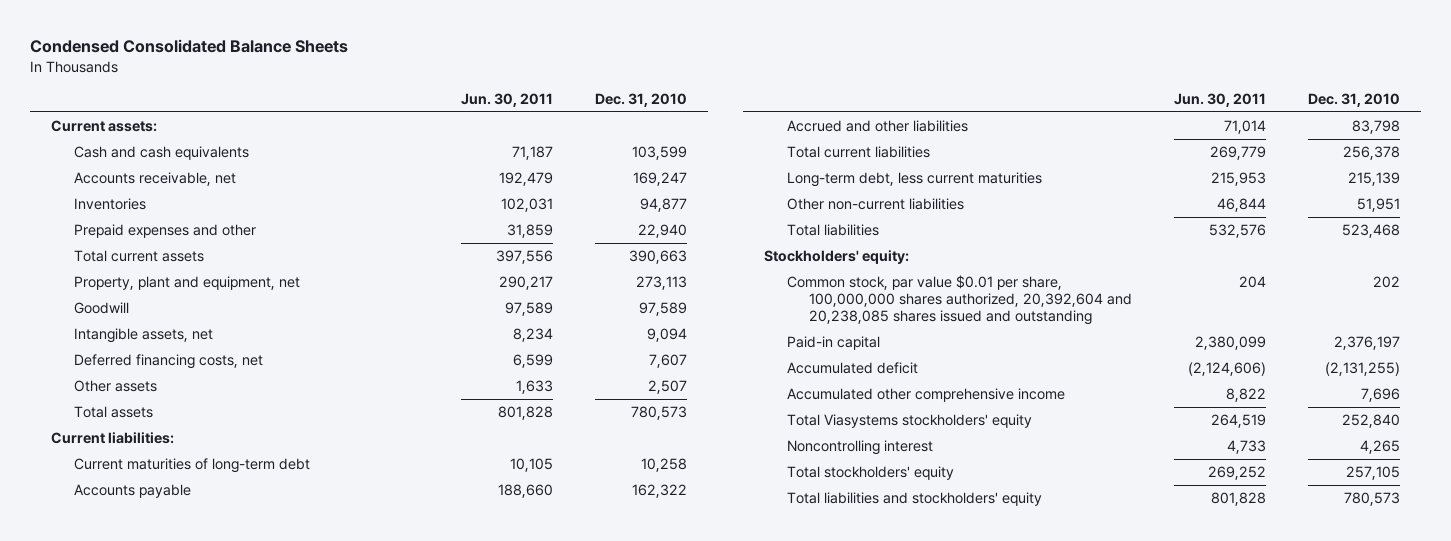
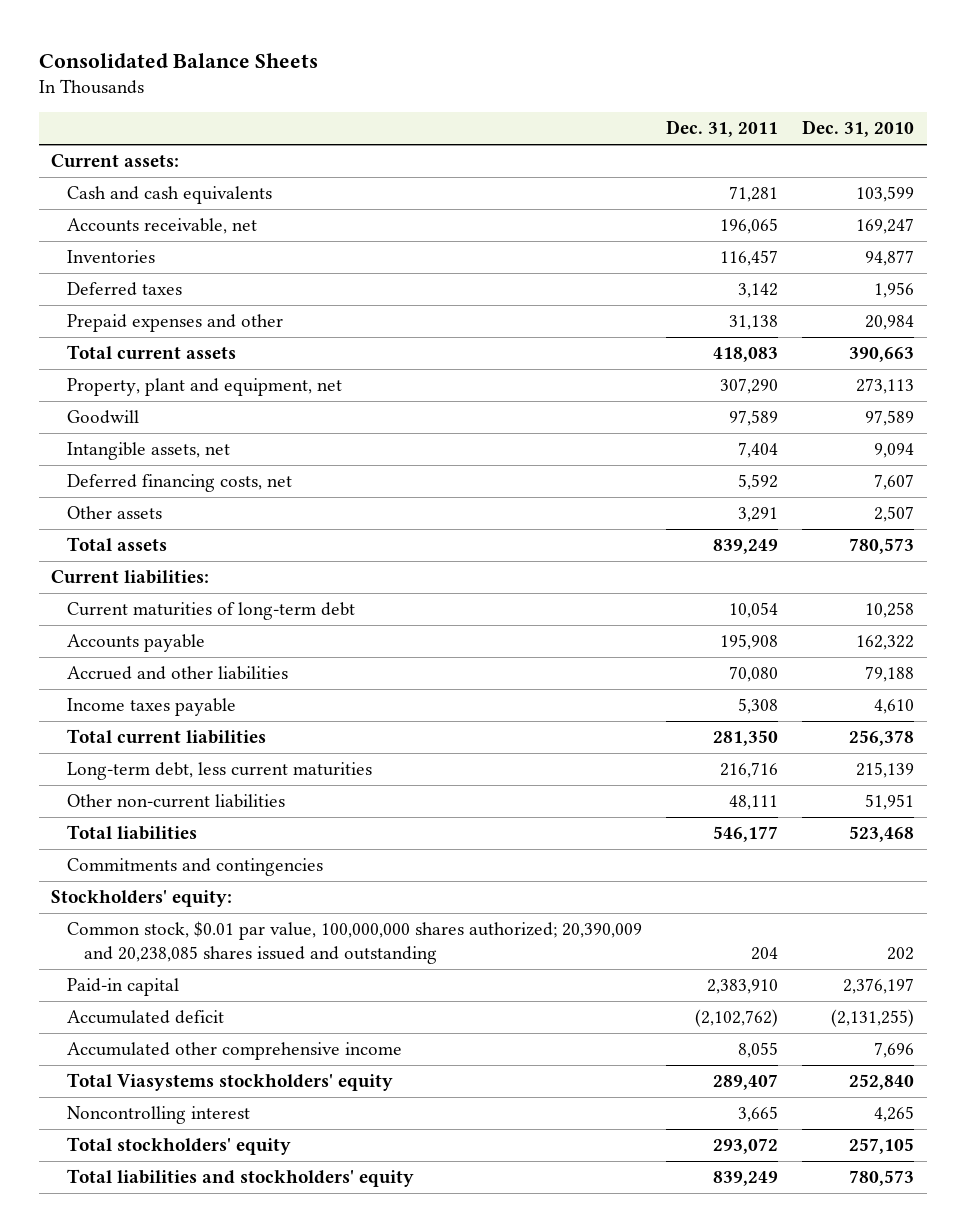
- Condensed Consolidated Balance Sheets
+ Consolidated Balance Sheets
- | Jun. 30, 2011 | Dec. 31, 2010
+ | Dec. 31, 2011 | Dec. 31, 2010
- Prepaid expenses and other | 31,859 | 22,940
+ Deferred taxes | 3,142 | 1,956
+ Prepaid expenses and other | 31,138 | 20,984
- Accrued and other liabilities | 71,014 | 83,798
+ Accrued and other liabilities | 70,080 | 79,188
+ Income taxes payable | 5,308 | 4,610
+ Commitments and contingencies
- Common stock, par value $0.01 per share, 100,000,000 shares authorized, 20,392,604 and 20,238,085 shares issued and outstanding | 204 | 202
+ Common stock, $0.01 par value, 100,000,000 shares authorized; 20,390,009 and 20,238,085 shares issued and outstanding | 204 | 202

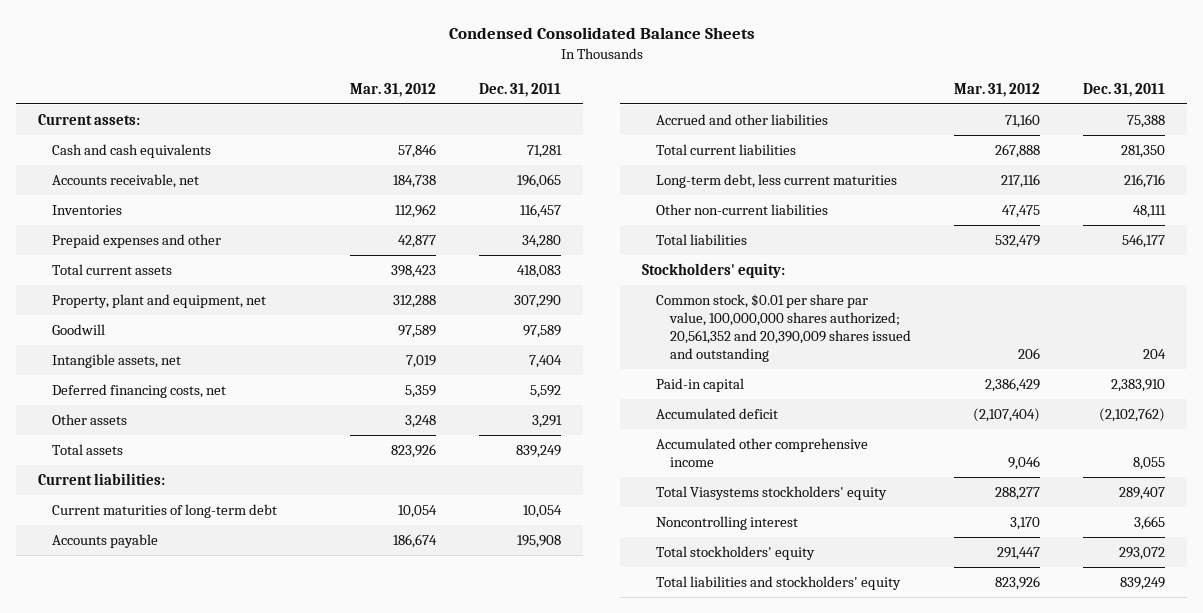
- Consolidated Balance Sheets
+ Condensed Consolidated Balance Sheets
- | Dec. 31, 2011 | Dec. 31, 2010
+ | Mar. 31, 2012 | Dec. 31, 2011
- Deferred taxes | 3,142 | 1,956
- Prepaid expenses and other | 31,138 | 20,984
+ Prepaid expenses and other | 42,877 | 34,280
- Accrued and other liabilities | 70,080 | 79,188
- Income taxes payable | 5,308 | 4,610
+ Accrued and other liabilities | 71,160 | 75,388
- Commitments and contingencies
- Common stock, $0.01 par value, 100,000,000 shares authorized; 20,390,009 and 20,238,085 shares issued and outstanding | 204 | 202
+ Common stock, $0.01 per share par value, 100,000,000 shares authorized; 20,561,352 and 20,390,009 shares issued and outstanding | 206 | 204

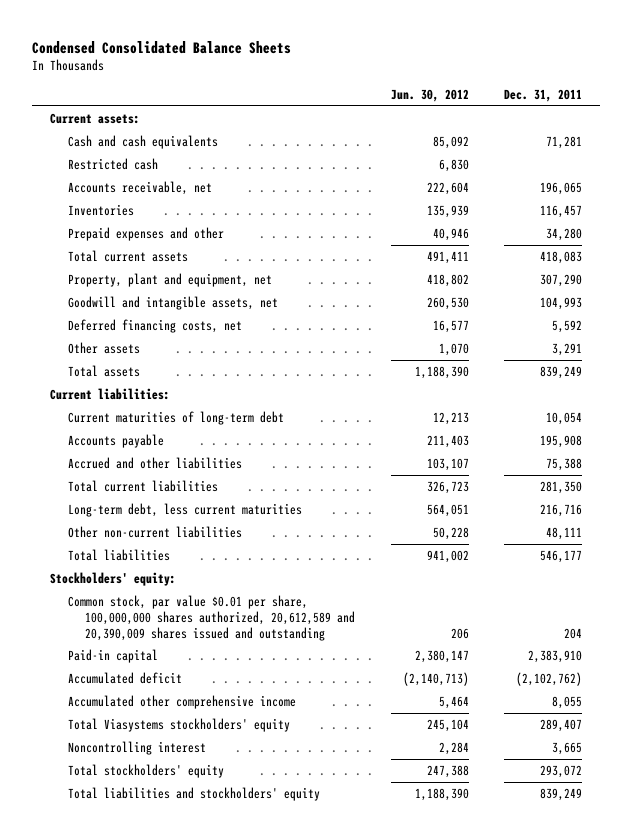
- | Mar. 31, 2012 | Dec. 31, 2011
+ | Jun. 30, 2012 | Dec. 31, 2011
+ Restricted cash | 6,830 |
- Goodwill | 97,589 | 97,589
- Intangible assets, net | 7,019 | 7,404
+ Goodwill and intangible assets, net | 260,530 | 104,993
- Common stock, $0.01 per share par value, 100,000,000 shares authorized; 20,561,352 and 20,390,009 shares issued and outstanding | 206 | 204
+ Common stock, par value $0.01 per share, 100,000,000 shares authorized, 20,612,589 and 20,390,009 shares issued and outstanding | 206 | 204

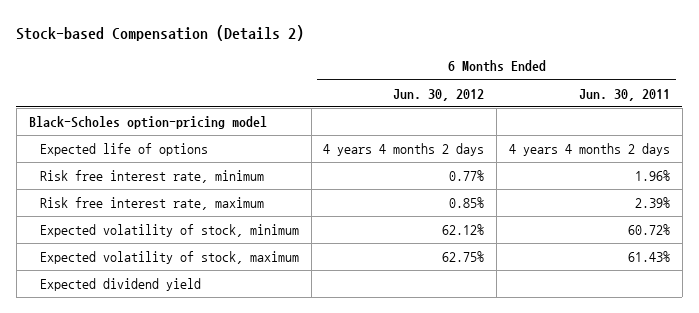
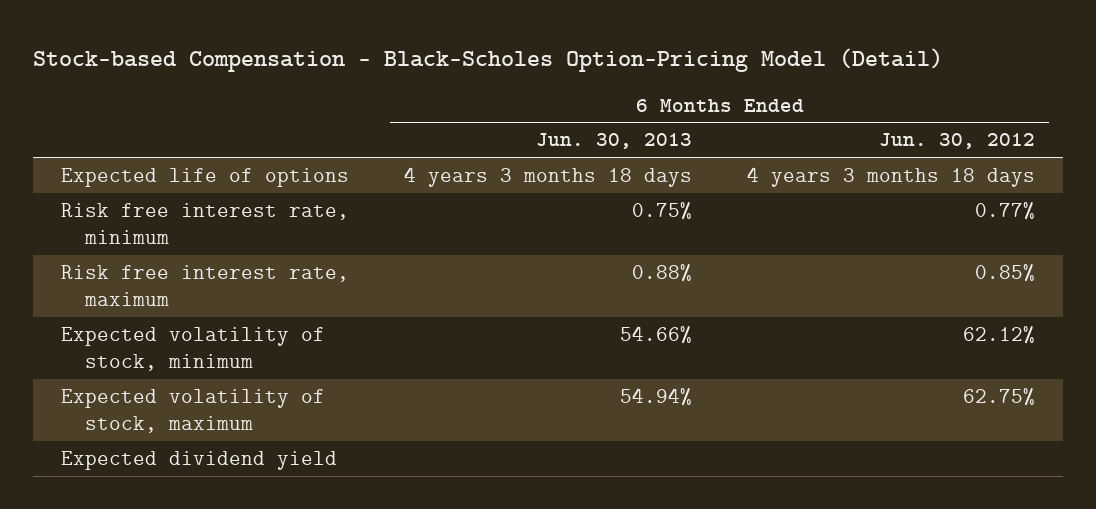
- Stock-based Compensation (Details 2)
+ Stock-based Compensation - Black-Scholes Option-Pricing Model (Detail)
- | 6 Months Ended Jun. 30, 2012 | 6 Months Ended Jun. 30, 2011
+ | 6 Months Ended Jun. 30, 2013 | 6 Months Ended Jun. 30, 2012
- Black-Scholes option-pricing model
- Expected life of options | 4 years 4 months 2 days | 4 years 4 months 2 days
+ Expected life of options | 4 years 3 months 18 days | 4 years 3 months 18 days

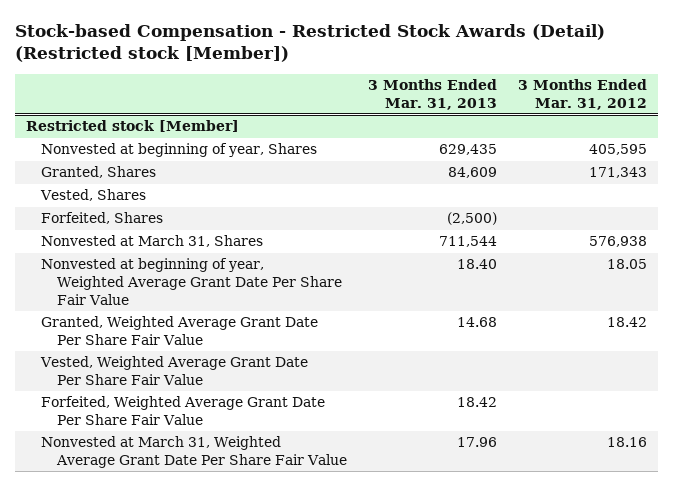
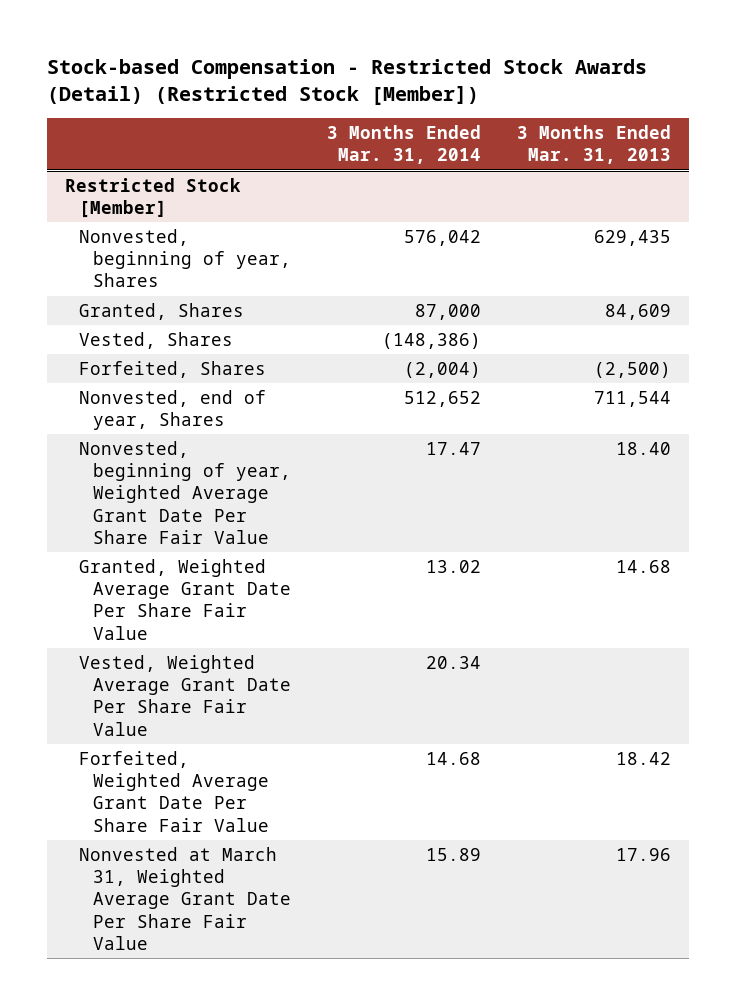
- Stock-based Compensation - Restricted Stock Awards (Detail) (Restricted stock [Member])
+ Stock-based Compensation - Restricted Stock Awards (Detail) (Restricted Stock [Member])
- | 3 Months Ended Mar. 31, 2013 | 3 Months Ended Mar. 31, 2012
+ | 3 Months Ended Mar. 31, 2014 | 3 Months Ended Mar. 31, 2013
- Restricted stock [Member]
- Nonvested at beginning of year, Shares | 629,435 | 405,595
+ Restricted Stock [Member]
+ Nonvested, beginning of year, Shares | 576,042 | 629,435
- Nonvested at March 31, Shares | 711,544 | 576,938
- Nonvested at beginning of year, Weighted Average Grant Date Per Share Fair Value | 18.40 | 18.05
+ Nonvested, end of year, Shares | 512,652 | 711,544
+ Nonvested, beginning of year, Weighted Average Grant Date Per Share Fair Value | 17.47 | 18.40

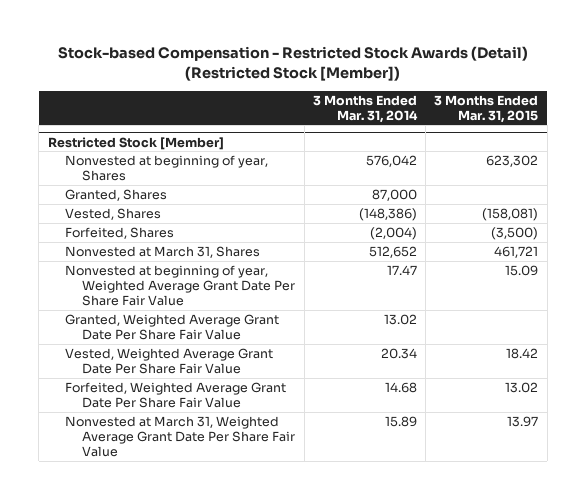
- | 3 Months Ended Mar. 31, 2014 | 3 Months Ended Mar. 31, 2013
+ | 3 Months Ended Mar. 31, 2014 | 3 Months Ended Mar. 31, 2015
@ Restricted Stock [Member]
- Nonvested, beginning of year, Shares | 576,042 | 629,435
+ Nonvested at beginning of year, Shares | 576,042 | 623,302
- Nonvested, end of year, Shares | 512,652 | 711,544
- Nonvested, beginning of year, Weighted Average Grant Date Per Share Fair Value | 17.47 | 18.40
+ Nonvested at March 31, Shares | 512,652 | 461,721
+ Nonvested at beginning of year, Weighted Average Grant Date Per Share Fair Value | 17.47 | 15.09

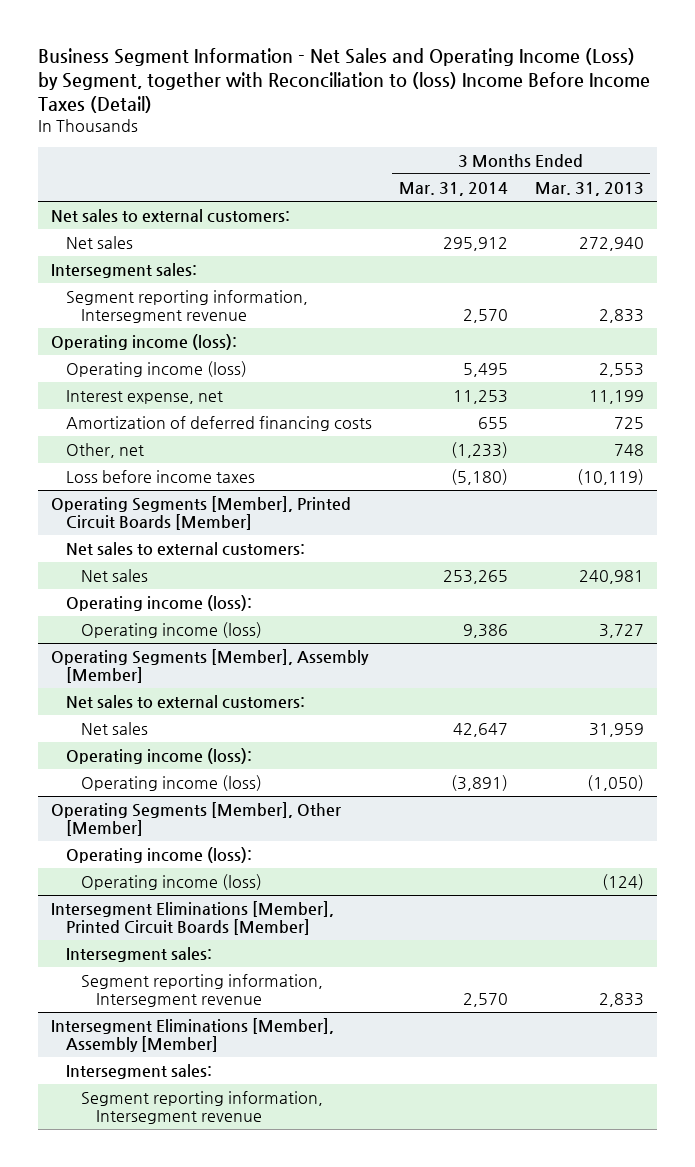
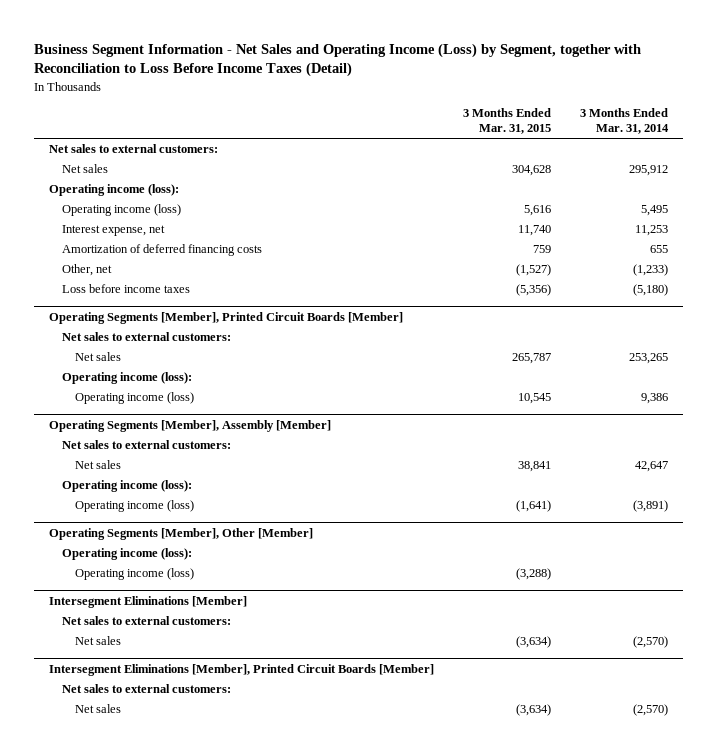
- Business Segment Information - Net Sales and Operating Income (Loss) by Segment, together with Reconciliation to (loss) Income Before Income Taxes (Detail)
+ Business Segment Information - Net Sales and Operating Income (Loss) by Segment, together with Reconciliation to Loss Before Income Taxes (Detail)
- | 3 Months Ended Mar. 31, 2014 | 3 Months Ended Mar. 31, 2013
+ | 3 Months Ended Mar. 31, 2015 | 3 Months Ended Mar. 31, 2014
- Intersegment sales:
- Segment reporting information, Intersegment revenue | 2,570 | 2,833
+ Intersegment Eliminations [Member]
+ Net sales to external customers:
+ Net sales | (3,634) | (2,570)
@ Intersegment Eliminations [Member], Printed Circuit Boards [Member]
- Intersegment sales:
- Segment reporting information, Intersegment revenue | 2,570 | 2,833
- Intersegment Eliminations [Member], Assembly [Member]
- Intersegment sales:
- Segment reporting information, Intersegment revenue
@ Intersegment Eliminations [Member], Printed Circuit Boards [Member]
+ Net sales to external customers:
+ Net sales | (3,634) | (2,570)

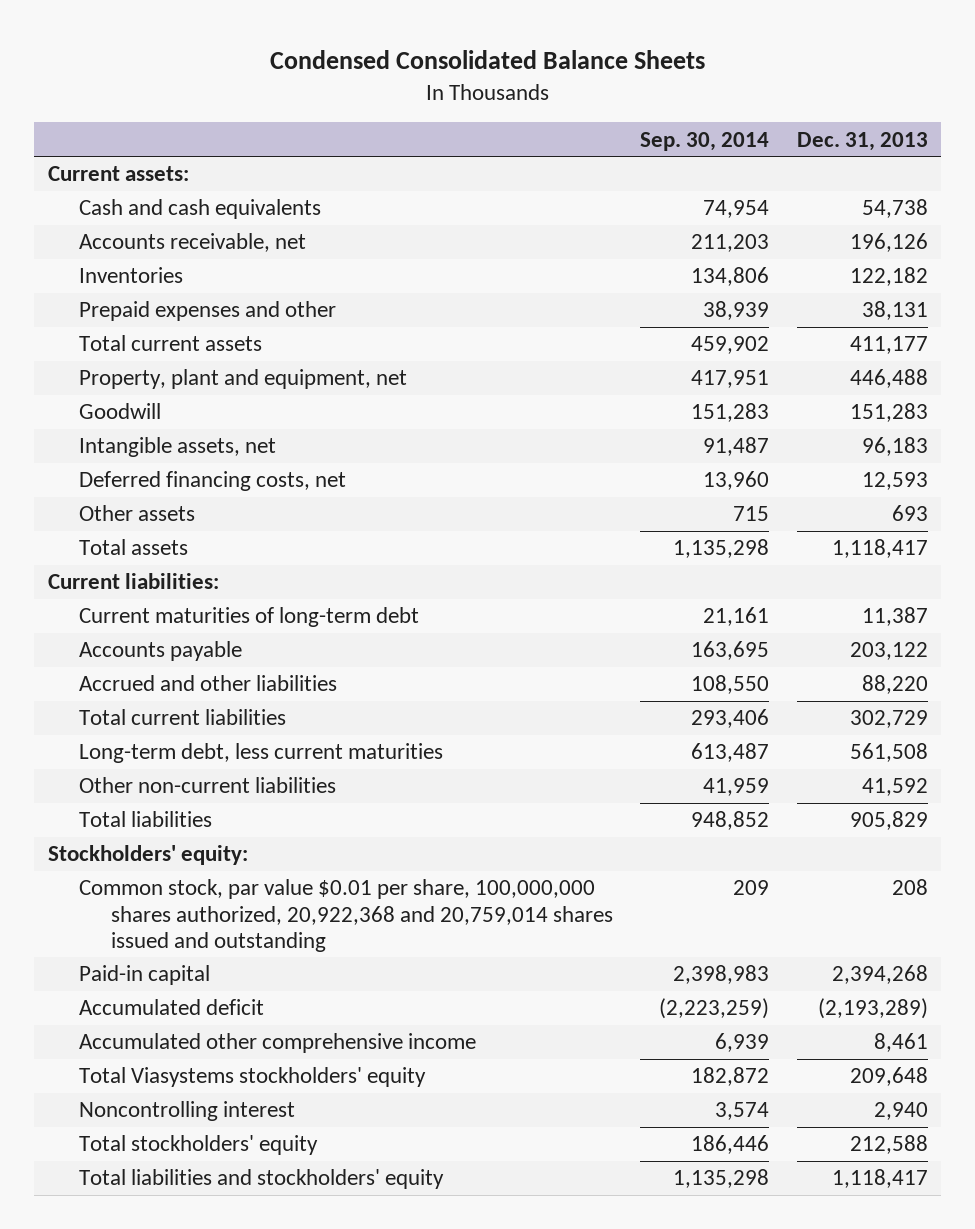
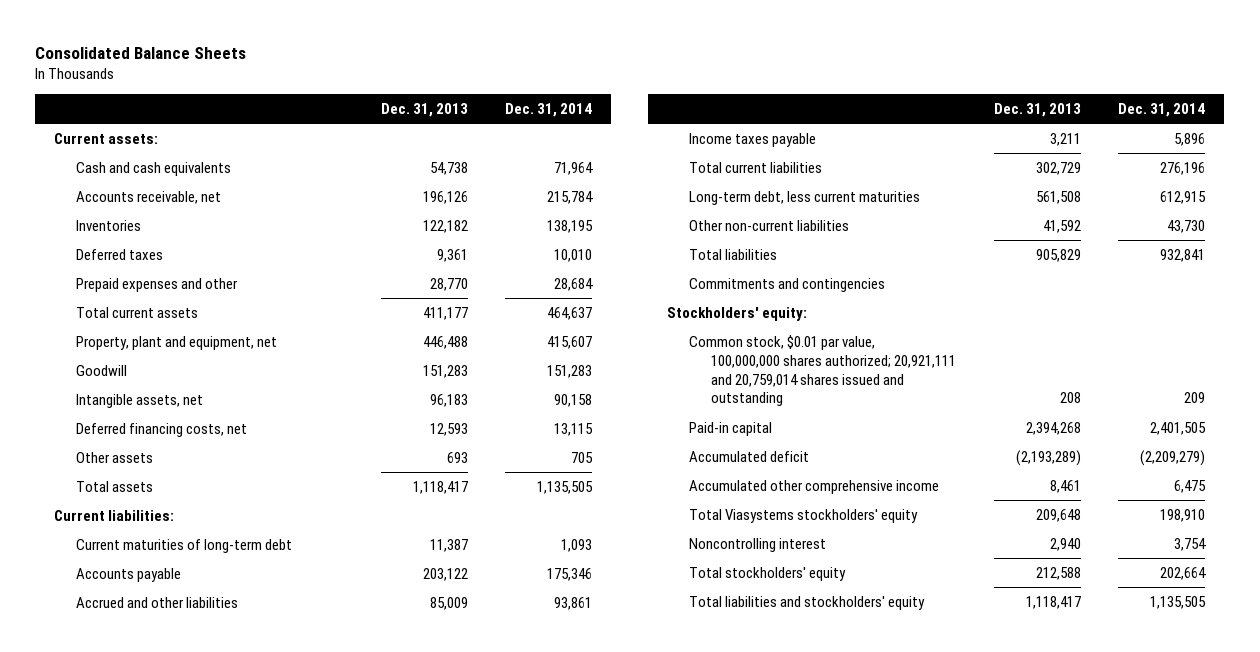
- Condensed Consolidated Balance Sheets
+ Consolidated Balance Sheets
- | Sep. 30, 2014 | Dec. 31, 2013
+ | Dec. 31, 2013 | Dec. 31, 2014
- Prepaid expenses and other | 38,939 | 38,131
+ Deferred taxes | 9,361 | 10,010
+ Prepaid expenses and other | 28,770 | 28,684
- Accrued and other liabilities | 108,550 | 88,220
+ Accrued and other liabilities | 85,009 | 93,861
+ Income taxes payable | 3,211 | 5,896
+ Commitments and contingencies
- Common stock, par value $0.01 per share, 100,000,000 shares authorized, 20,922,368 and 20,759,014 shares issued and outstanding | 209 | 208
+ Common stock, $0.01 par value, 100,000,000 shares authorized; 20,921,111 and 20,759,014 shares issued and outstanding | 208 | 209

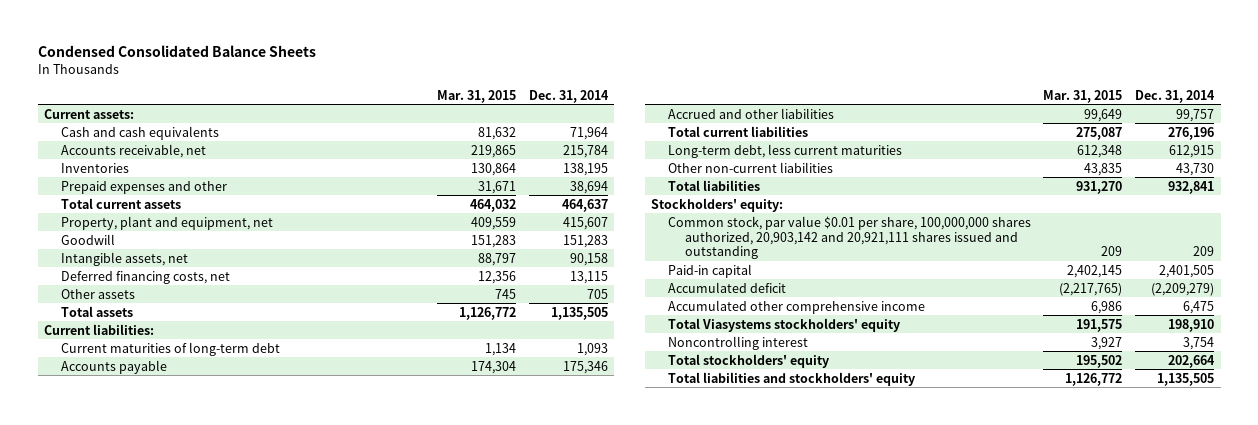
- Consolidated Balance Sheets
+ Condensed Consolidated Balance Sheets
- | Dec. 31, 2013 | Dec. 31, 2014
+ | Mar. 31, 2015 | Dec. 31, 2014
- Deferred taxes | 9,361 | 10,010
- Prepaid expenses and other | 28,770 | 28,684
+ Prepaid expenses and other | 31,671 | 38,694
- Accrued and other liabilities | 85,009 | 93,861
- Income taxes payable | 3,211 | 5,896
+ Accrued and other liabilities | 99,649 | 99,757
- Commitments and contingencies
- Common stock, $0.01 par value, 100,000,000 shares authorized; 20,921,111 and 20,759,014 shares issued and outstanding | 208 | 209
+ Common stock, par value $0.01 per share, 100,000,000 shares authorized, 20,903,142 and 20,921,111 shares issued and outstanding | 209 | 209

